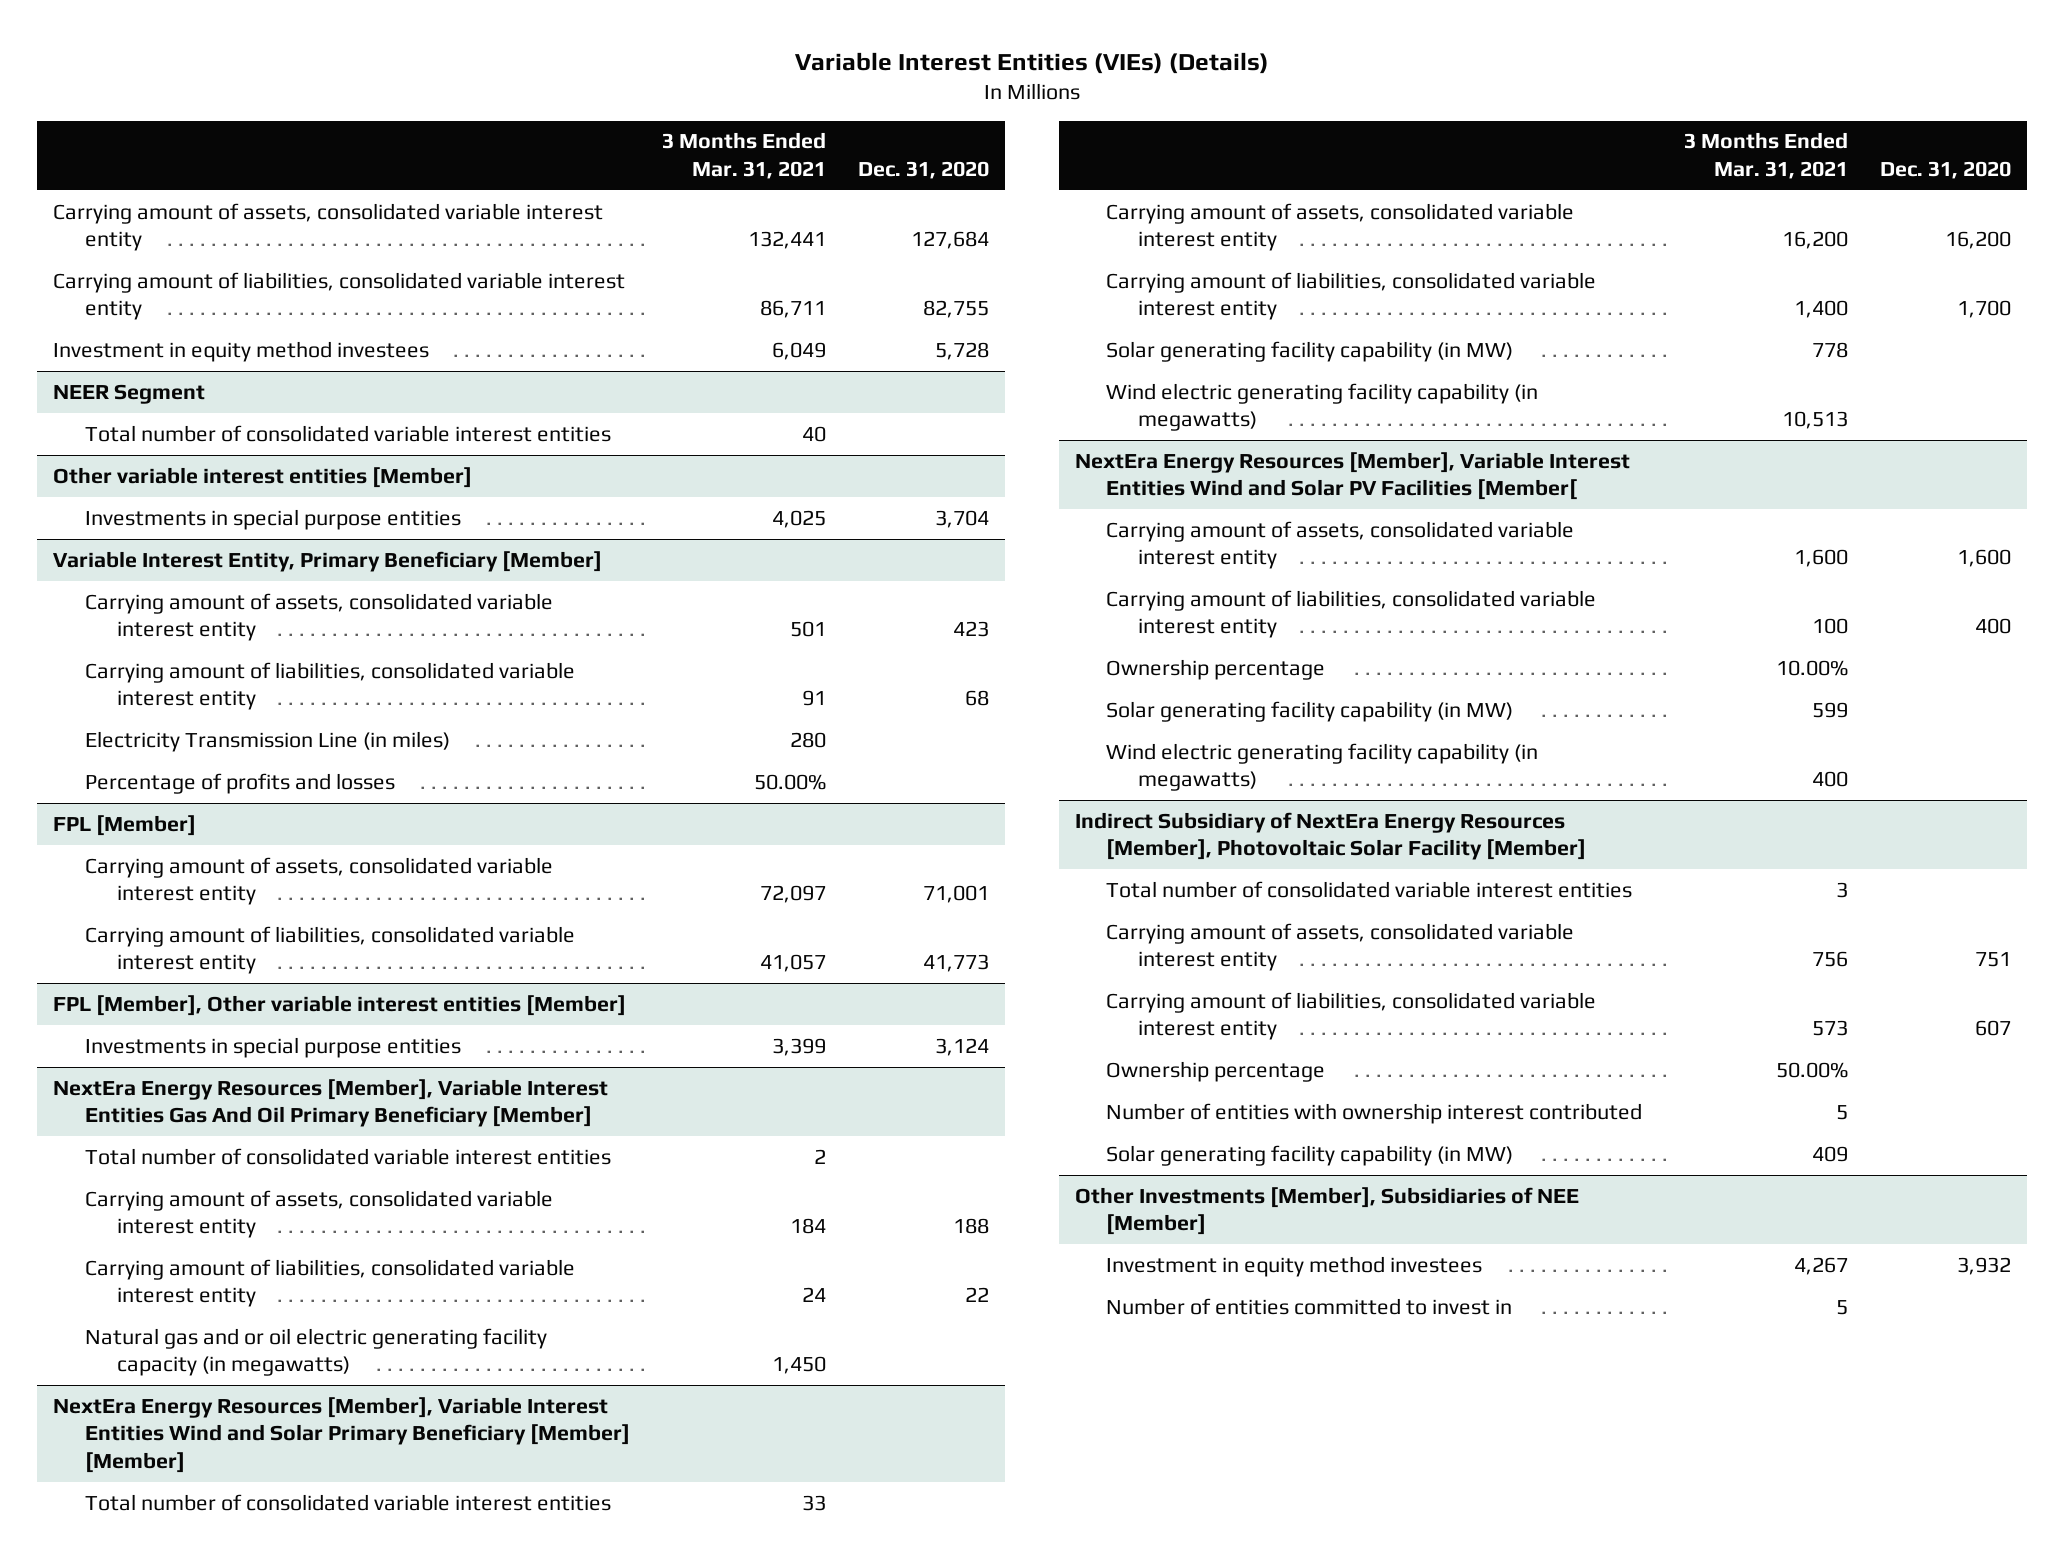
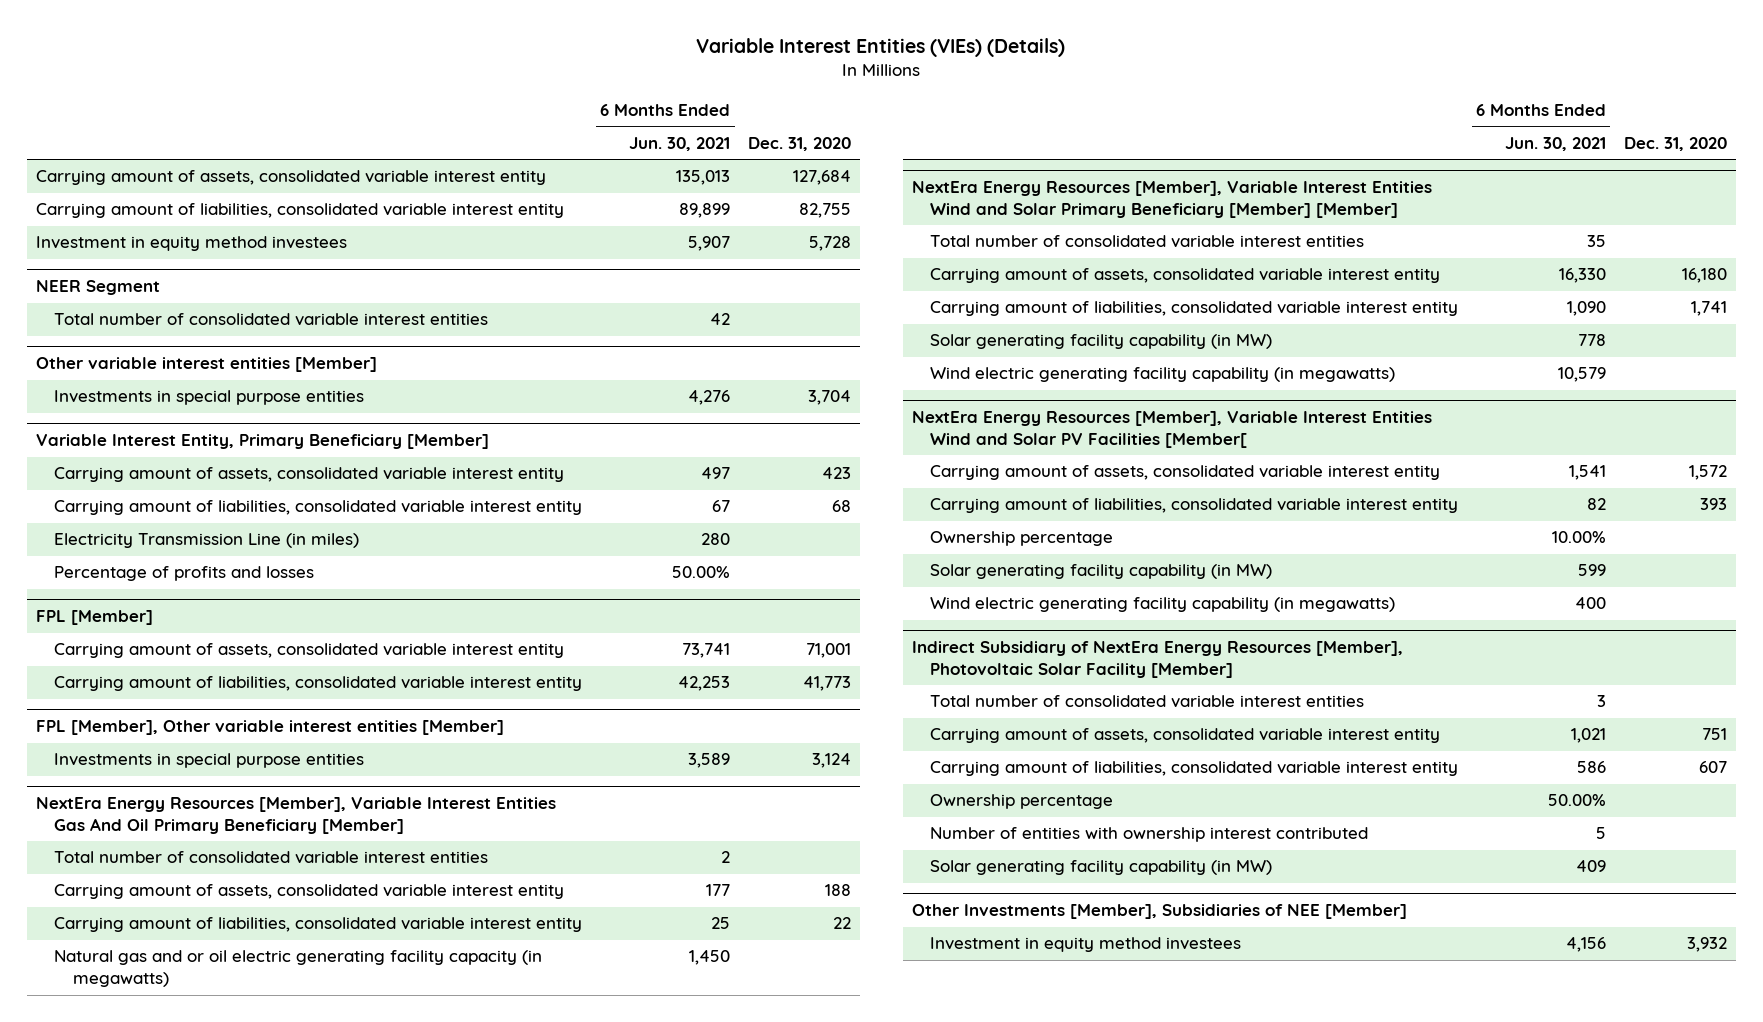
- | 3 Months Ended Mar. 31, 2021 | Dec. 31, 2020
+ | 6 Months Ended Jun. 30, 2021 | Dec. 31, 2020
@ NextEra Energy Resources [Member], Variable Interest Entities Wind and Solar Primary Beneficiary [Member] [Member]
- Carrying amount of assets, consolidated variable interest entity | 16,200 | 16,200
- Carrying amount of liabilities, consolidated variable interest entity | 1,400 | 1,700
+ Carrying amount of assets, consolidated variable interest entity | 16,330 | 16,180
+ Carrying amount of liabilities, consolidated variable interest entity | 1,090 | 1,741
@ NextEra Energy Resources [Member], Variable Interest Entities Wind and Solar PV Facilities [Member[
- Carrying amount of assets, consolidated variable interest entity | 1,600 | 1,600
- Carrying amount of liabilities, consolidated variable interest entity | 100 | 400
+ Carrying amount of assets, consolidated variable interest entity | 1,541 | 1,572
+ Carrying amount of liabilities, consolidated variable interest entity | 82 | 393
@ Other Investments [Member], Subsidiaries of NEE [Member]
- Number of entities committed to invest in | 5 |

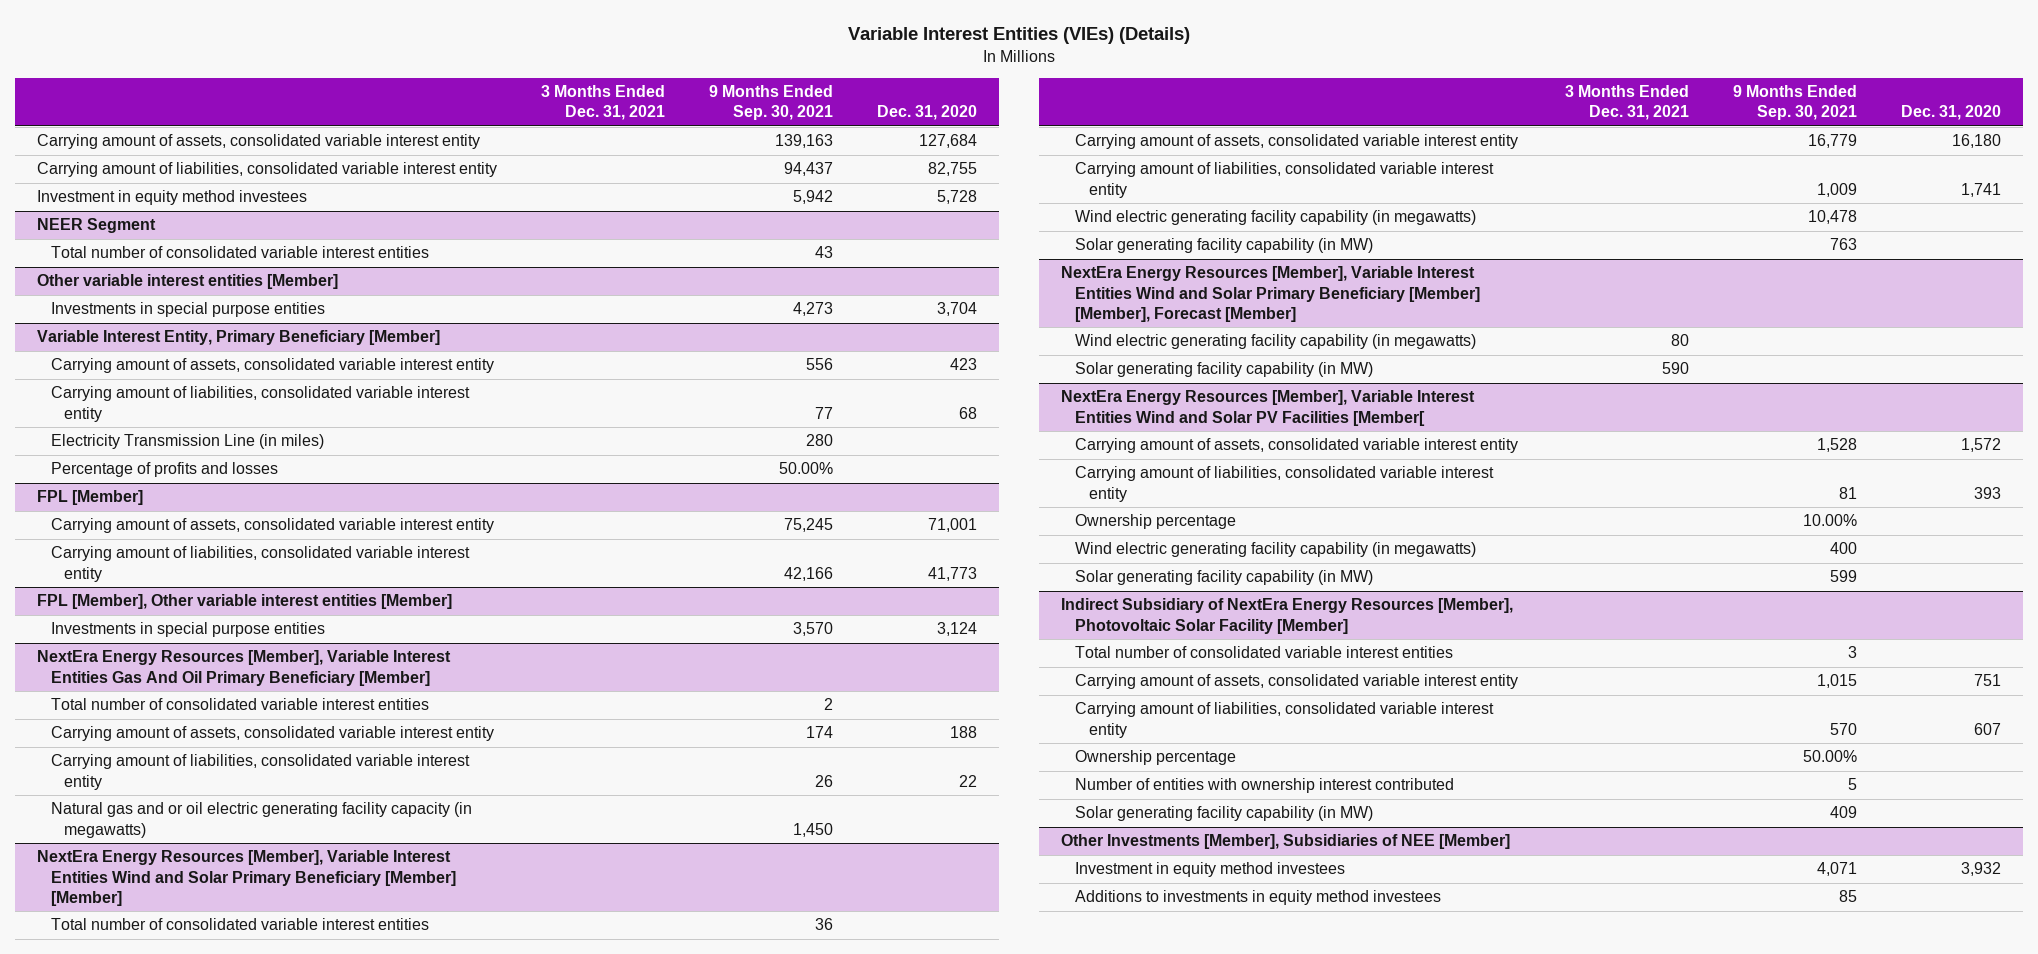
- | 6 Months Ended Jun. 30, 2021 | Dec. 31, 2020
+ | 3 Months Ended Dec. 31, 2021 | 9 Months Ended Sep. 30, 2021 | Dec. 31, 2020
@ NextEra Energy Resources [Member], Variable Interest Entities Wind and Solar Primary Beneficiary [Member] [Member]
moved down: Solar generating facility capability (in MW) | | 763 |
+ NextEra Energy Resources [Member], Variable Interest Entities Wind and Solar Primary Beneficiary [Member] [Member], Forecast [Member]
+ Wind electric generating facility capability (in megawatts) | 80 | |
+ Solar generating facility capability (in MW) | 590 | |
@ NextEra Energy Resources [Member], Variable Interest Entities Wind and Solar PV Facilities [Member[
moved down: Solar generating facility capability (in MW) | | 599 |
@ Other Investments [Member], Subsidiaries of NEE [Member]
+ Additions to investments in equity method investees | | 85 |

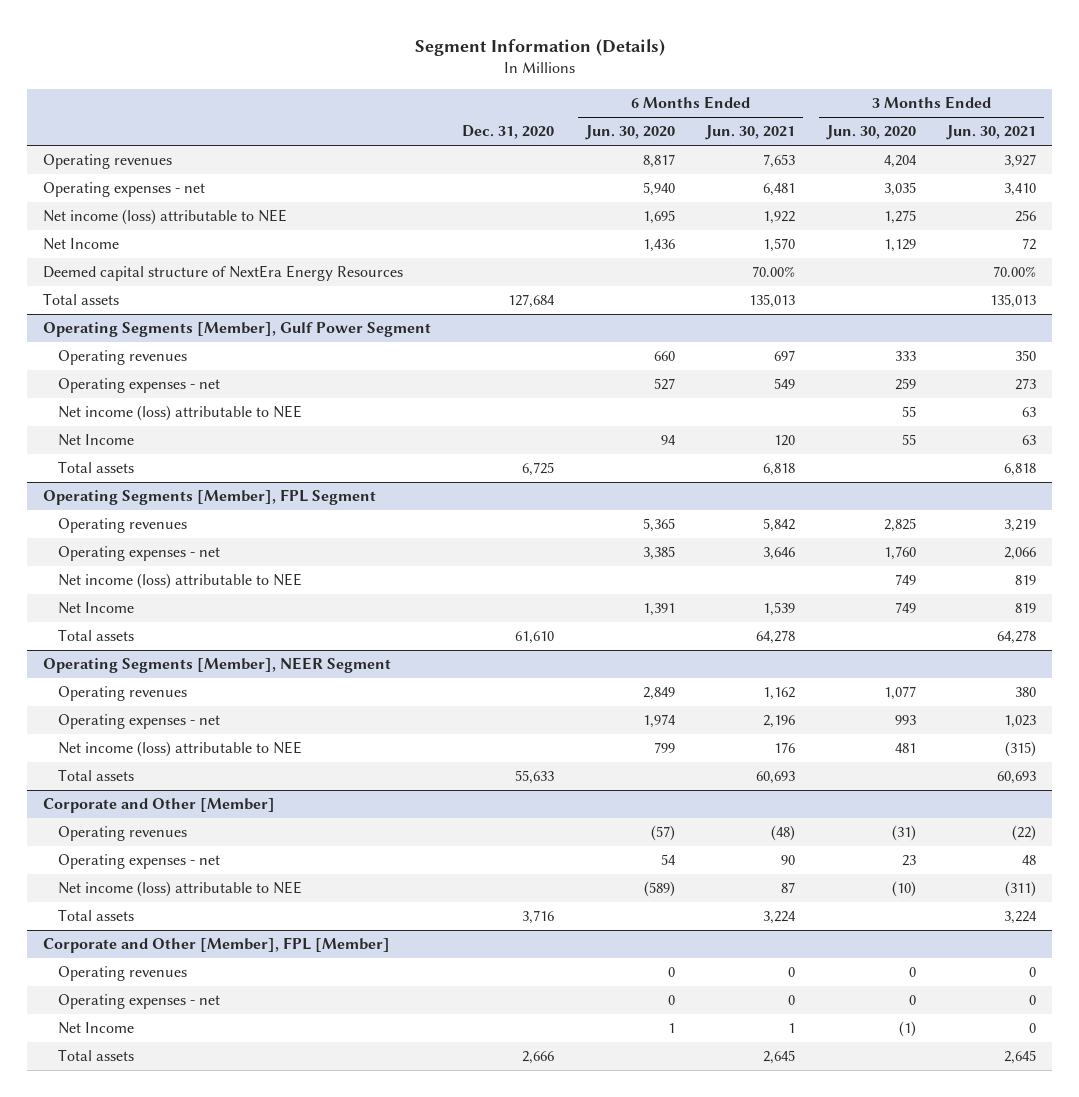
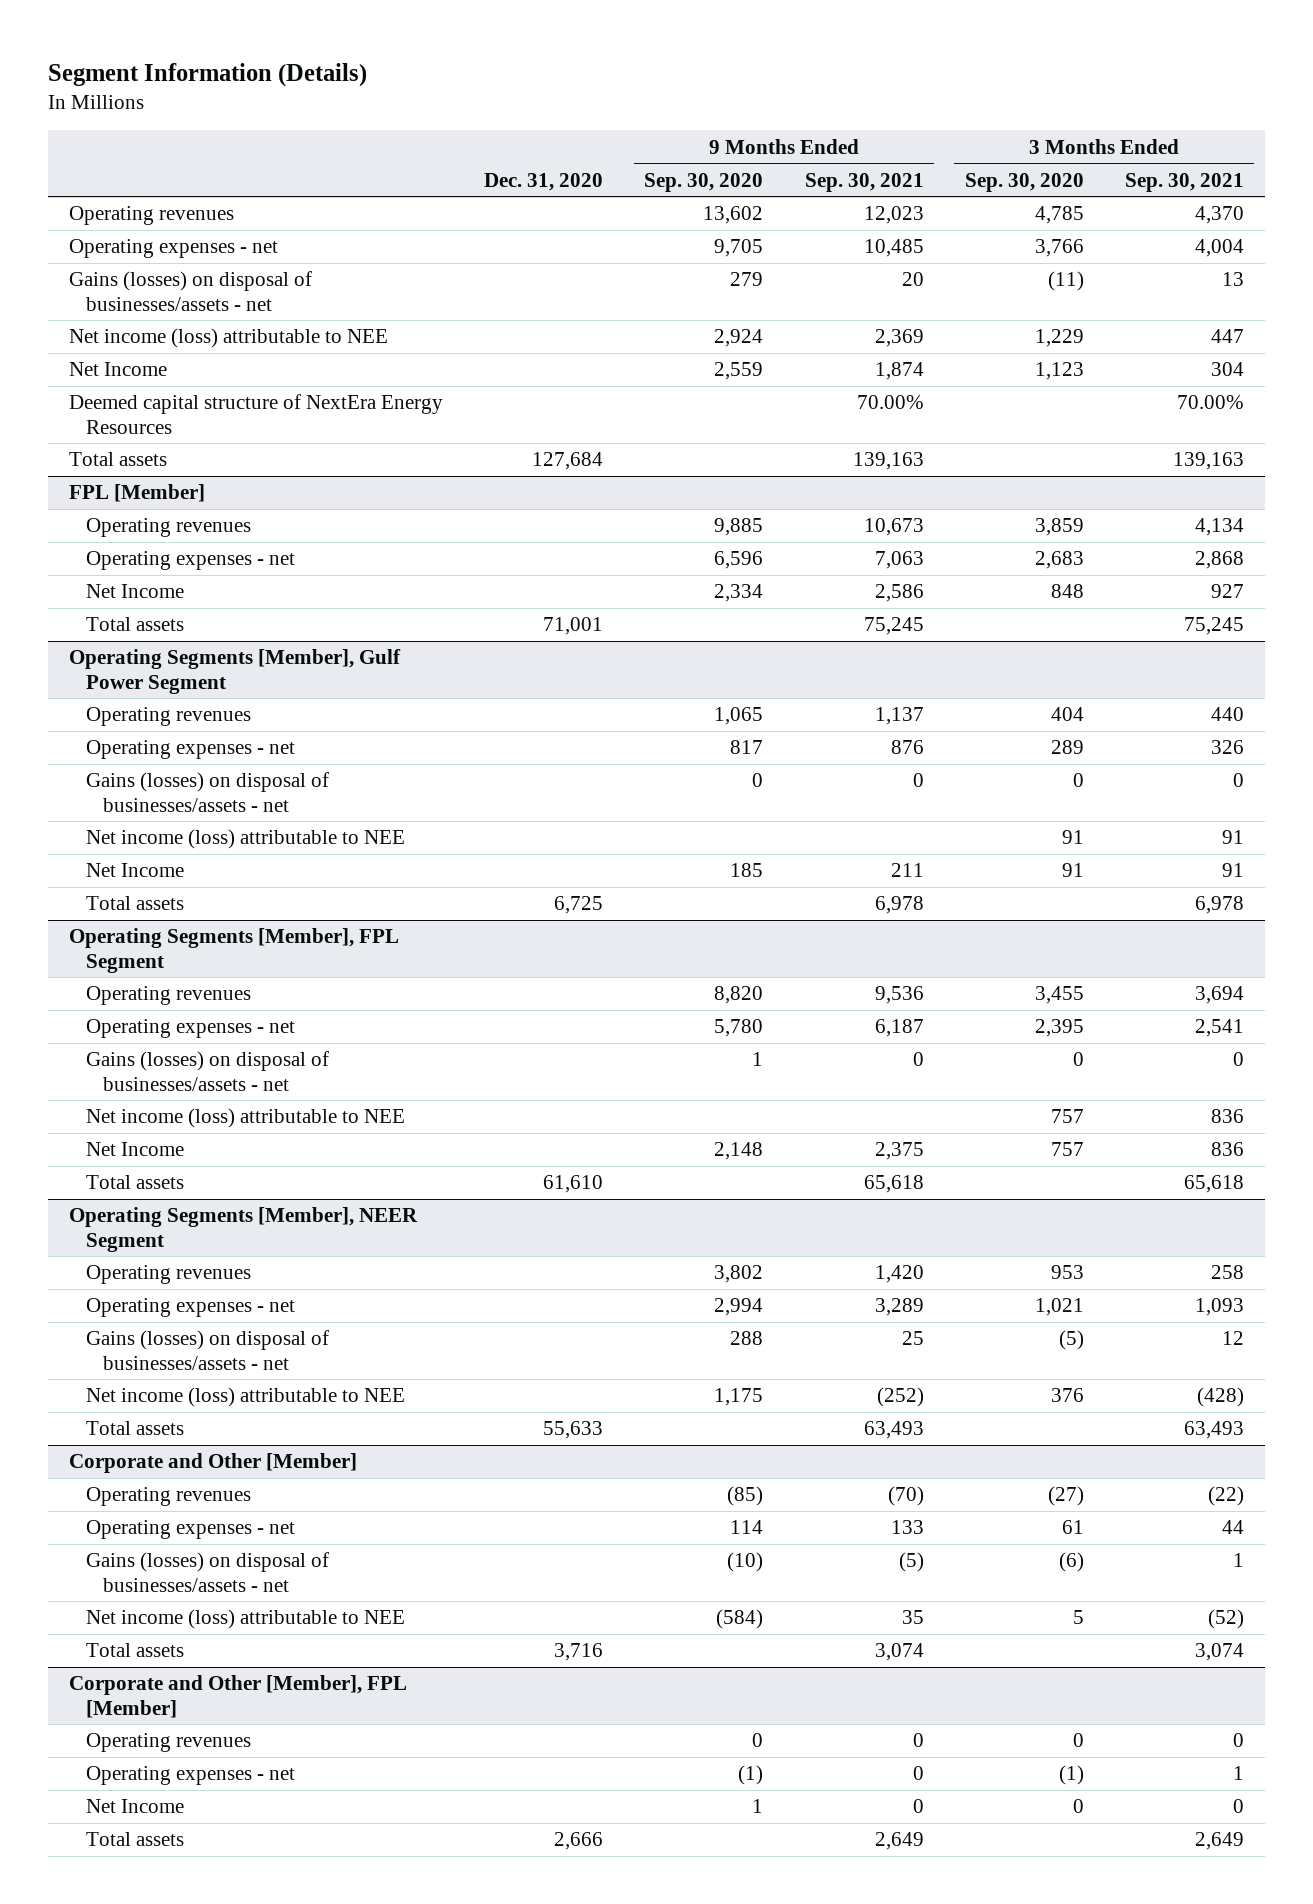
- | Dec. 31, 2020 | 6 Months Ended Jun. 30, 2020 | 6 Months Ended Jun. 30, 2021 | 3 Months Ended Jun. 30, 2020 | 3 Months Ended Jun. 30, 2021
+ | Dec. 31, 2020 | 9 Months Ended Sep. 30, 2020 | 9 Months Ended Sep. 30, 2021 | 3 Months Ended Sep. 30, 2020 | 3 Months Ended Sep. 30, 2021
+ Gains (losses) on disposal of businesses/assets - net | | 279 | 20 | (11) | 13
+ FPL [Member]
+ Operating revenues | | 9,885 | 10,673 | 3,859 | 4,134
+ Operating expenses - net | | 6,596 | 7,063 | 2,683 | 2,868
+ Net Income | | 2,334 | 2,586 | 848 | 927
+ Total assets | 71,001 | | 75,245 | | 75,245
@ Operating Segments [Member], Gulf Power Segment
+ Gains (losses) on disposal of businesses/assets - net | | 0 | 0 | 0 | 0
@ Operating Segments [Member], FPL Segment
+ Gains (losses) on disposal of businesses/assets - net | | 1 | 0 | 0 | 0
@ Operating Segments [Member], NEER Segment
+ Gains (losses) on disposal of businesses/assets - net | | 288 | 25 | (5) | 12
@ Corporate and Other [Member]
+ Gains (losses) on disposal of businesses/assets - net | | (10) | (5) | (6) | 1

